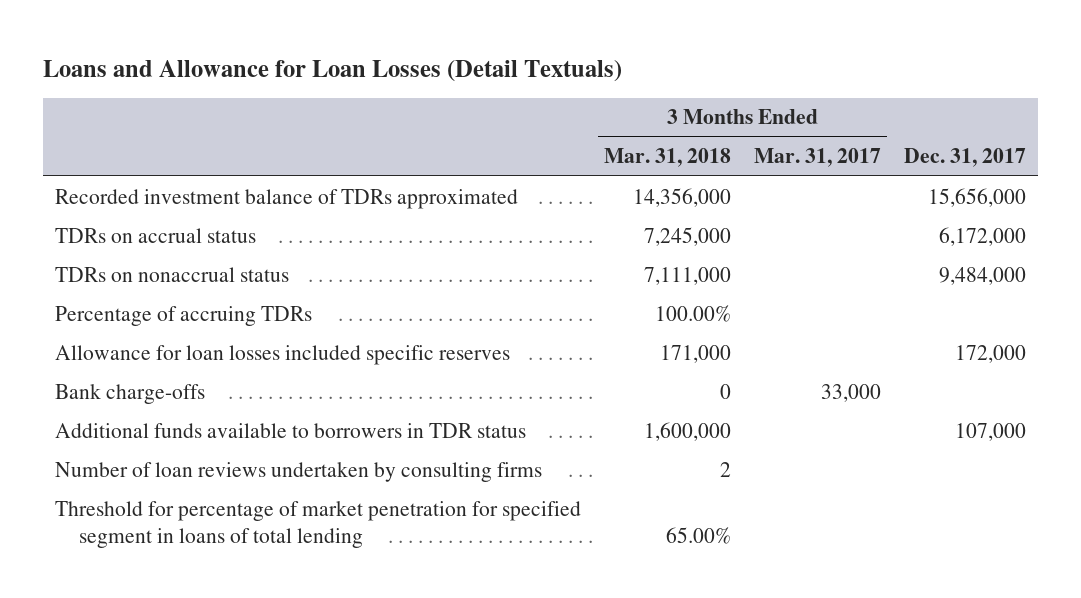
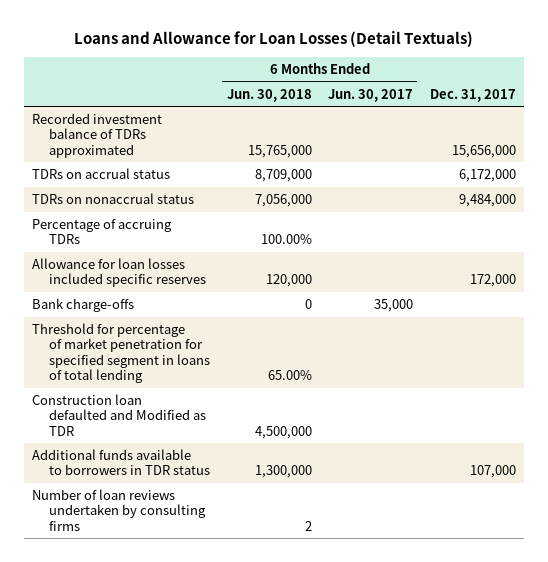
- | 3 Months Ended Mar. 31, 2018 | 3 Months Ended Mar. 31, 2017 | Dec. 31, 2017
+ | 6 Months Ended Jun. 30, 2018 | 6 Months Ended Jun. 30, 2017 | Dec. 31, 2017
moved up: Threshold for percentage of market penetration for specified segment in loans of total lending | 65.00% | |
+ Construction loan defaulted and Modified as TDR | 4,500,000 | |

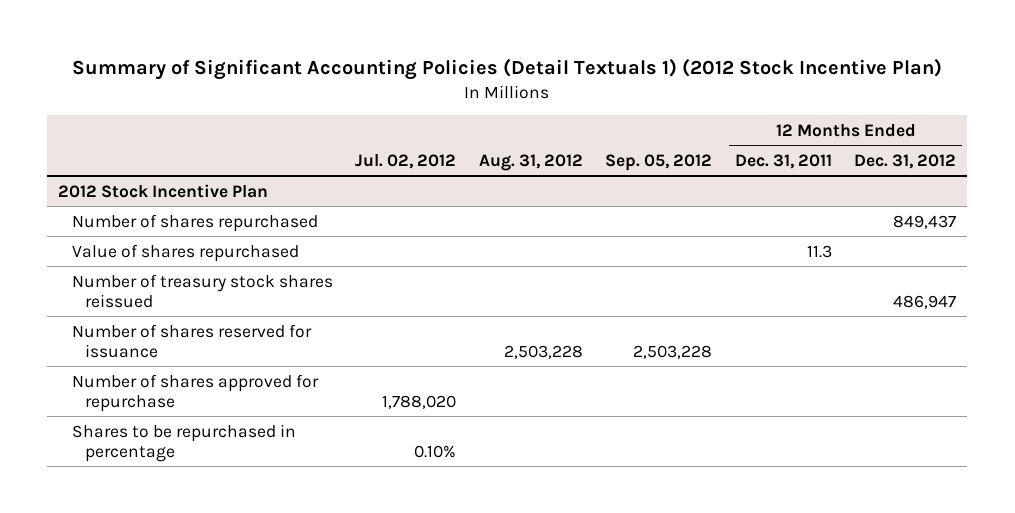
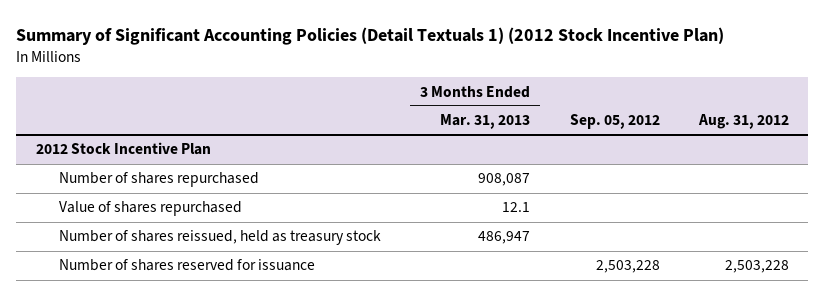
- | Jul. 02, 2012 | Aug. 31, 2012 | Sep. 05, 2012 | 12 Months Ended Dec. 31, 2011 | 12 Months Ended Dec. 31, 2012
+ | 3 Months Ended Mar. 31, 2013 | Sep. 05, 2012 | Aug. 31, 2012
@ 2012 Stock Incentive Plan
- Number of treasury stock shares reissued | | | | | 486,947
+ Number of shares reissued, held as treasury stock | 486,947 | |
- Number of shares approved for repurchase | 1,788,020 | | | |
- Shares to be repurchased in percentage | 0.10% | | | |

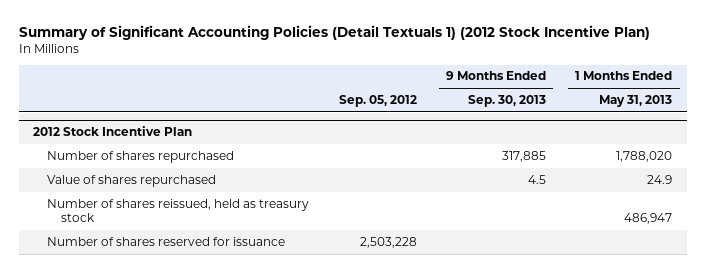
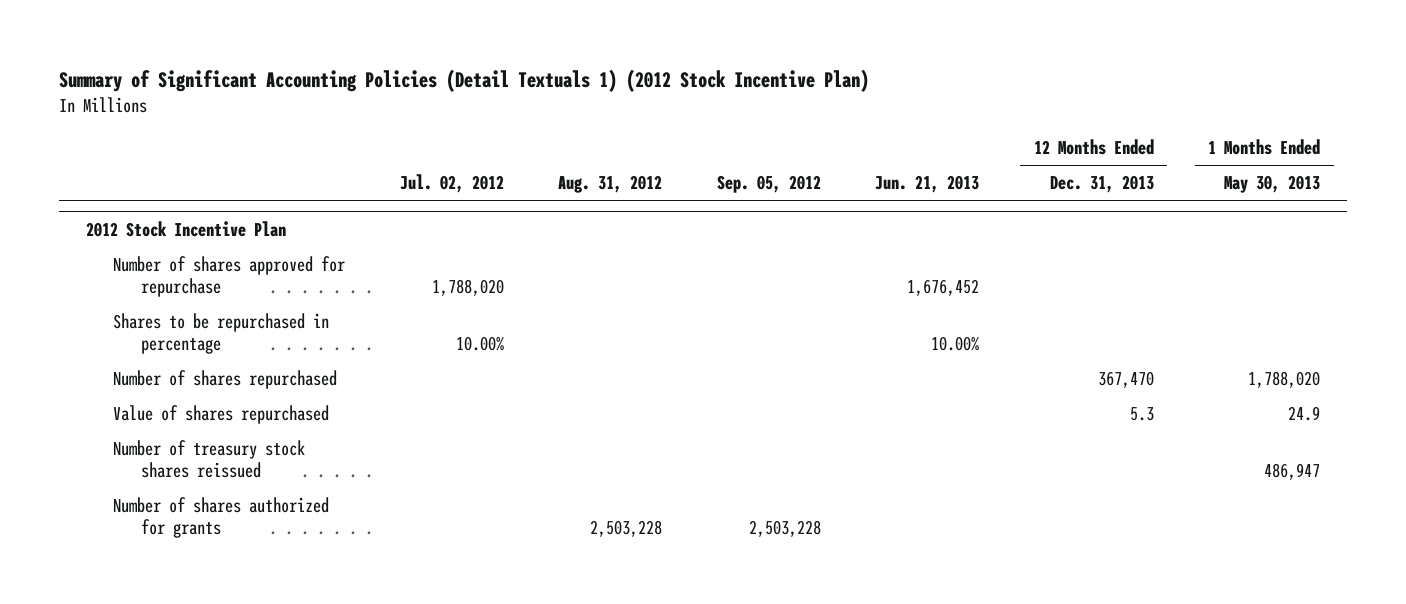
- | Sep. 05, 2012 | 9 Months Ended Sep. 30, 2013 | 1 Months Ended May 31, 2013
+ | Jul. 02, 2012 | Aug. 31, 2012 | Sep. 05, 2012 | Jun. 21, 2013 | 12 Months Ended Dec. 31, 2013 | 1 Months Ended May 30, 2013
@ 2012 Stock Incentive Plan
+ Number of shares approved for repurchase | 1,788,020 | | | 1,676,452 | |
+ Shares to be repurchased in percentage | 10.00% | | | 10.00% | |
- Number of shares reissued, held as treasury stock | | | 486,947
- Number of shares reserved for issuance | 2,503,228 | |
+ Number of treasury stock shares reissued | | | | | | 486,947
+ Number of shares authorized for grants | | 2,503,228 | 2,503,228 | | |

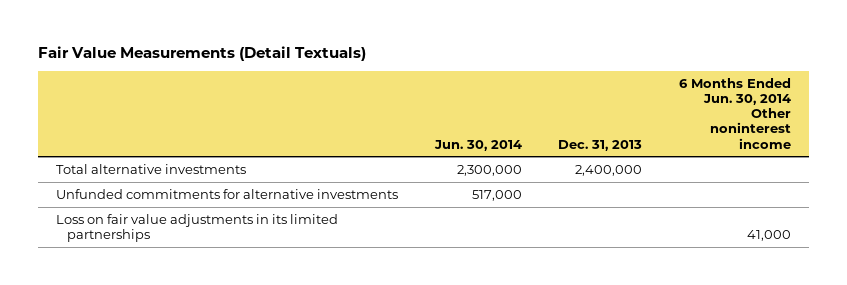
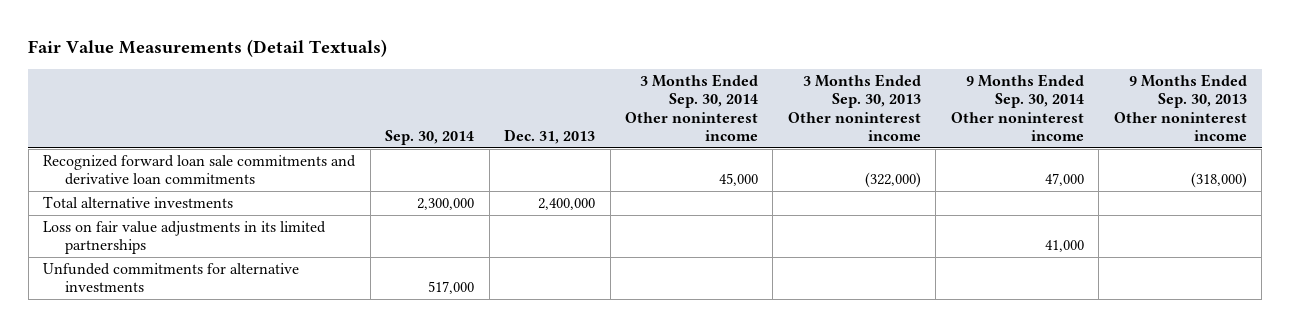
- | Jun. 30, 2014 | Dec. 31, 2013 | 6 Months Ended Jun. 30, 2014 Other noninterest income
+ | Sep. 30, 2014 | Dec. 31, 2013 | 3 Months Ended Sep. 30, 2014 Other noninterest income | 3 Months Ended Sep. 30, 2013 Other noninterest income | 9 Months Ended Sep. 30, 2014 Other noninterest income | 9 Months Ended Sep. 30, 2013 Other noninterest income
+ Recognized forward loan sale commitments and derivative loan commitments | | | 45,000 | (322,000) | 47,000 | (318,000)
moved down: Unfunded commitments for alternative investments | 517,000 | | | | |

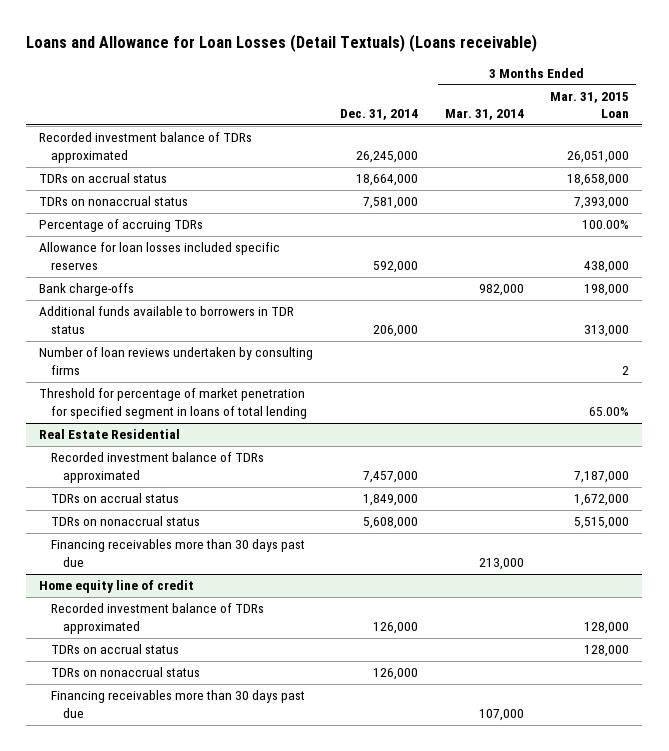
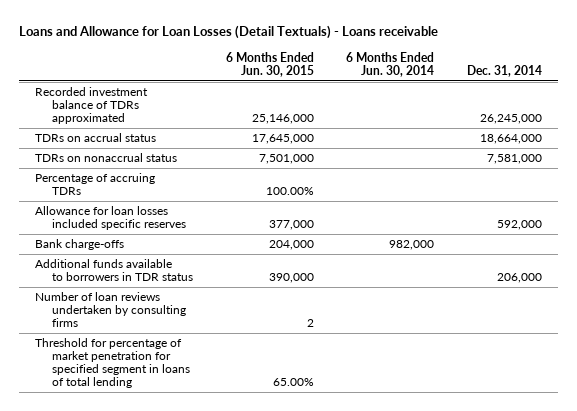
- Loans and Allowance for Loan Losses (Detail Textuals) (Loans receivable)
+ Loans and Allowance for Loan Losses (Detail Textuals) - Loans receivable
- | Dec. 31, 2014 | 3 Months Ended Mar. 31, 2014 | 3 Months Ended Mar. 31, 2015 Loan
+ | 6 Months Ended Jun. 30, 2015 | 6 Months Ended Jun. 30, 2014 | Dec. 31, 2014
- Real Estate Residential
- Recorded investment balance of TDRs approximated | 7,457,000 | | 7,187,000
- TDRs on accrual status | 1,849,000 | | 1,672,000
- TDRs on nonaccrual status | 5,608,000 | | 5,515,000
- Financing receivables more than 30 days past due | | 213,000 |
- Home equity line of credit
- Recorded investment balance of TDRs approximated | 126,000 | | 128,000
- TDRs on accrual status | | | 128,000
- TDRs on nonaccrual status | 126,000 | |
- Financing receivables more than 30 days past due | | 107,000 |

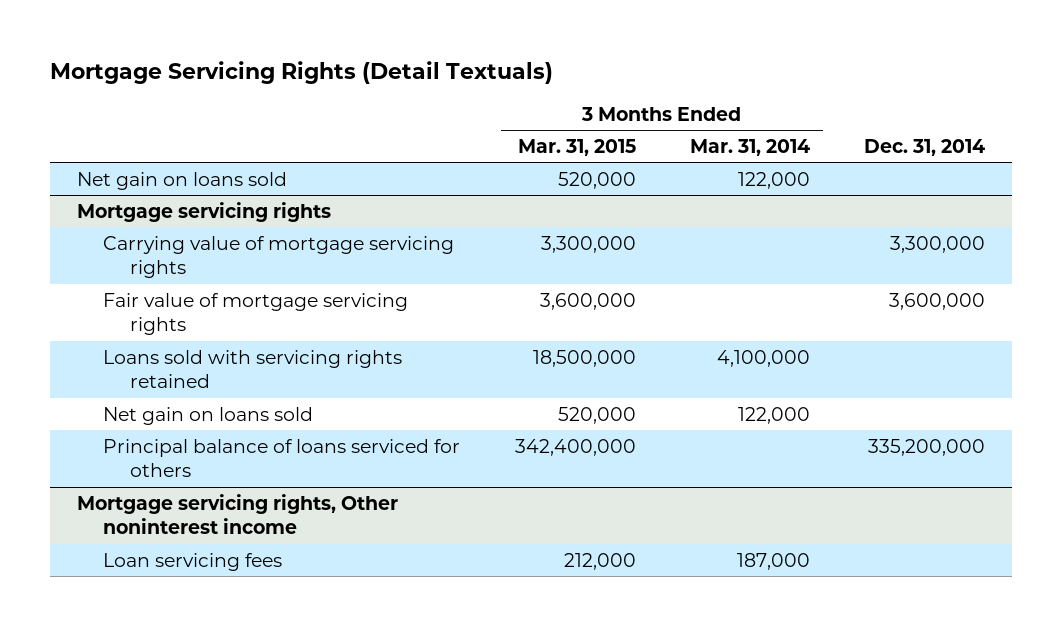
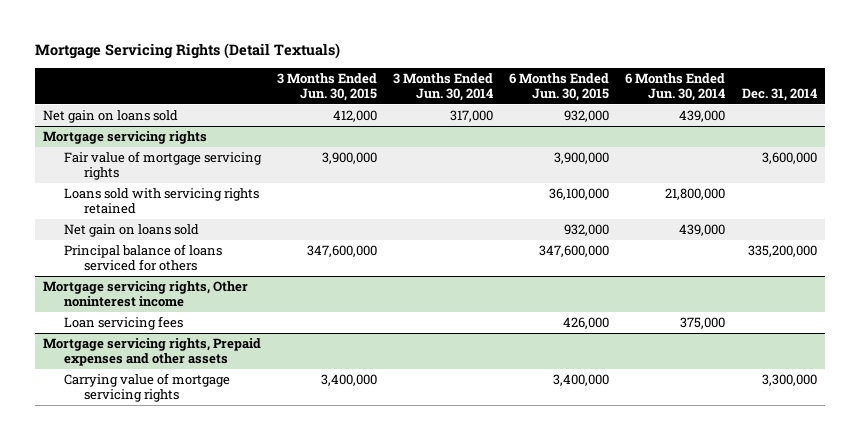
- | 3 Months Ended Mar. 31, 2015 | 3 Months Ended Mar. 31, 2014 | Dec. 31, 2014
+ | 3 Months Ended Jun. 30, 2015 | 3 Months Ended Jun. 30, 2014 | 6 Months Ended Jun. 30, 2015 | 6 Months Ended Jun. 30, 2014 | Dec. 31, 2014
@ Mortgage servicing rights
- Carrying value of mortgage servicing rights | 3,300,000 | | 3,300,000
+ Mortgage servicing rights, Prepaid expenses and other assets
+ Carrying value of mortgage servicing rights | 3,400,000 | | 3,400,000 | | 3,300,000

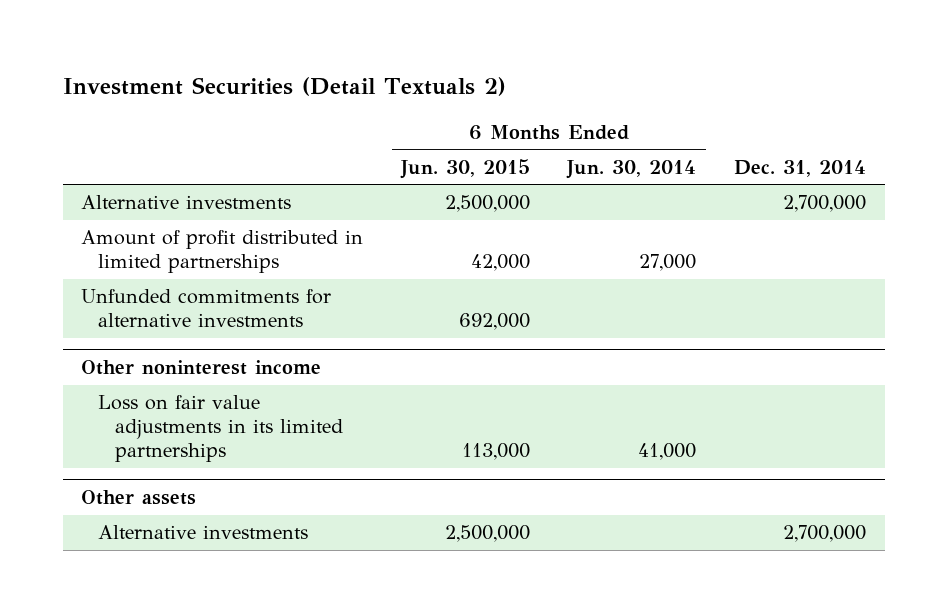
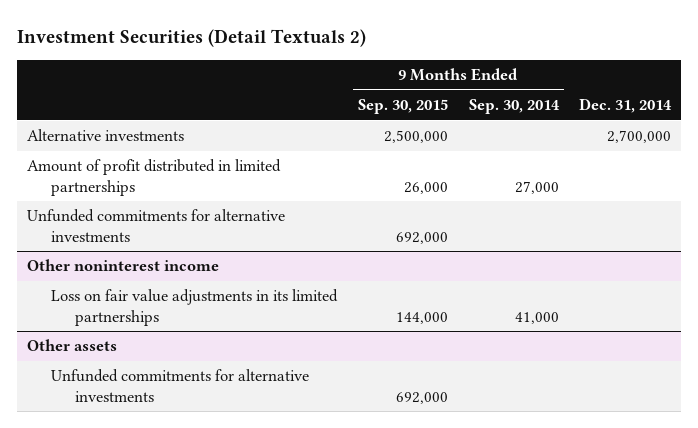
- | 6 Months Ended Jun. 30, 2015 | 6 Months Ended Jun. 30, 2014 | Dec. 31, 2014
+ | 9 Months Ended Sep. 30, 2015 | 9 Months Ended Sep. 30, 2014 | Dec. 31, 2014
@ Other assets
- Alternative investments | 2,500,000 | | 2,700,000
+ Unfunded commitments for alternative investments | 692,000 | |

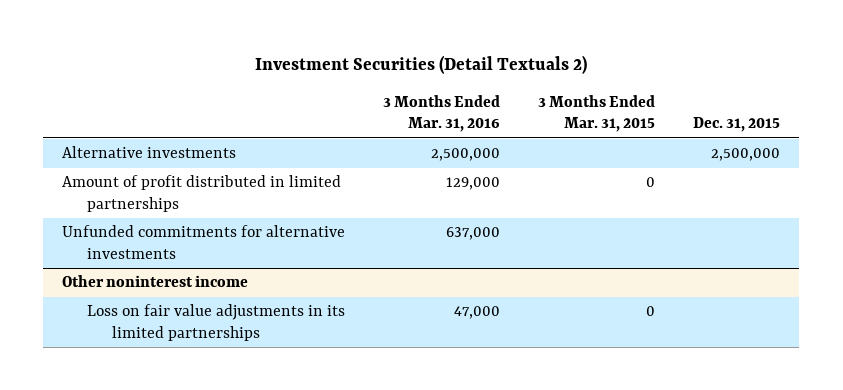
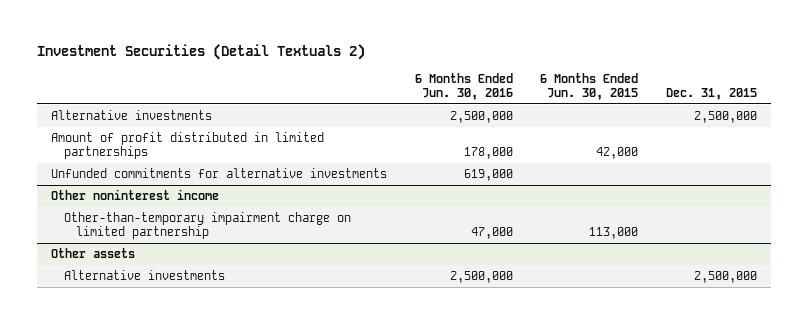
- | 3 Months Ended Mar. 31, 2016 | 3 Months Ended Mar. 31, 2015 | Dec. 31, 2015
+ | 6 Months Ended Jun. 30, 2016 | 6 Months Ended Jun. 30, 2015 | Dec. 31, 2015
@ Other noninterest income
- Loss on fair value adjustments in its limited partnerships | 47,000 | 0 |
+ Other-than-temporary impairment charge on limited partnership | 47,000 | 113,000 |
+ Other assets
+ Alternative investments | 2,500,000 | | 2,500,000

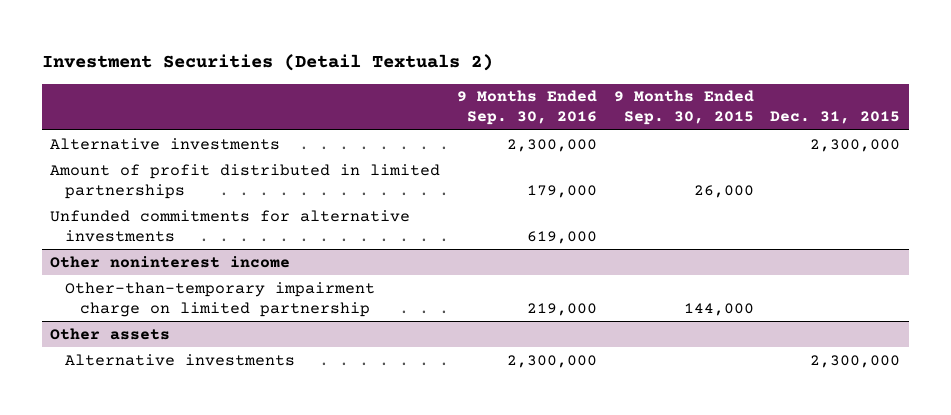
- | 6 Months Ended Jun. 30, 2016 | 6 Months Ended Jun. 30, 2015 | Dec. 31, 2015
+ | 9 Months Ended Sep. 30, 2016 | 9 Months Ended Sep. 30, 2015 | Dec. 31, 2015
- Alternative investments | 2,500,000 | | 2,500,000
+ Alternative investments | 2,300,000 | | 2,300,000
@ Other assets
- Alternative investments | 2,500,000 | | 2,500,000
+ Alternative investments | 2,300,000 | | 2,300,000

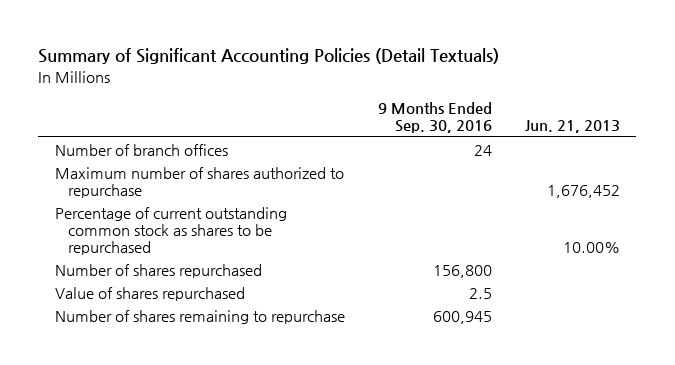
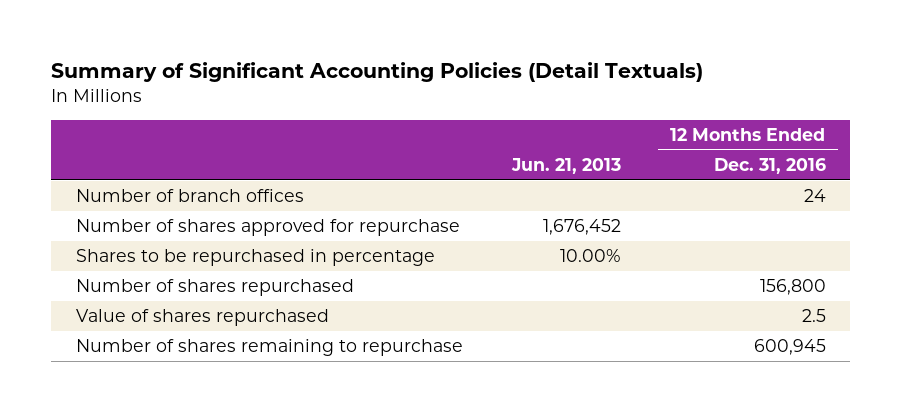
- | 9 Months Ended Sep. 30, 2016 | Jun. 21, 2013
+ | Jun. 21, 2013 | 12 Months Ended Dec. 31, 2016
- Maximum number of shares authorized to repurchase | | 1,676,452
- Percentage of current outstanding common stock as shares to be repurchased | | 10.00%
+ Number of shares approved for repurchase | 1,676,452 |
+ Shares to be repurchased in percentage | 10.00% |

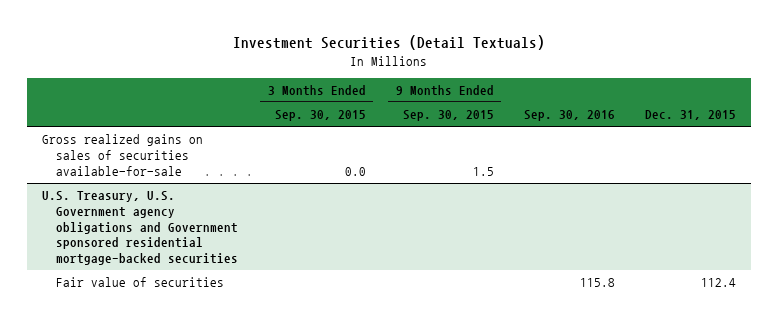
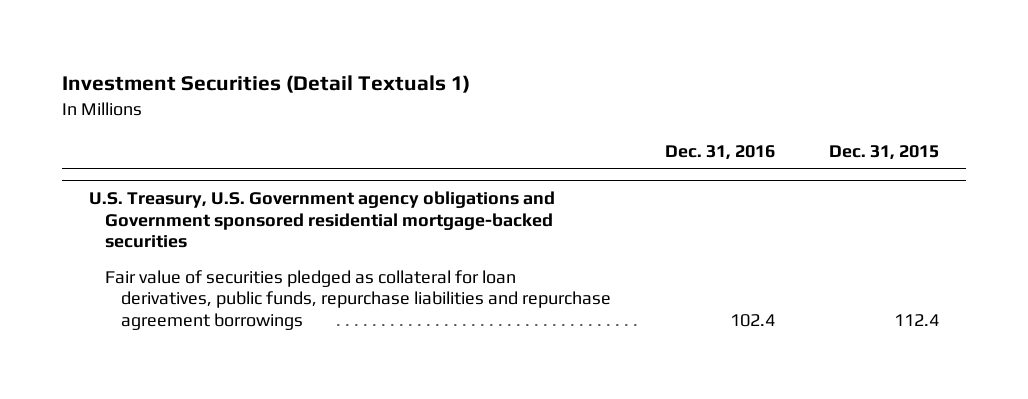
- Investment Securities (Detail Textuals)
+ Investment Securities (Detail Textuals 1)
- | 3 Months Ended Sep. 30, 2015 | 9 Months Ended Sep. 30, 2015 | Sep. 30, 2016 | Dec. 31, 2015
+ | Dec. 31, 2016 | Dec. 31, 2015
- Gross realized gains on sales of securities available-for-sale | 0.0 | 1.5 | |
@ U.S. Treasury, U.S. Government agency obligations and Government sponsored residential mortgage-backed securities
- Fair value of securities | | | 115.8 | 112.4
+ Fair value of securities pledged as collateral for loan derivatives, public funds, repurchase liabilities and repurchase agreement borrowings | 102.4 | 112.4

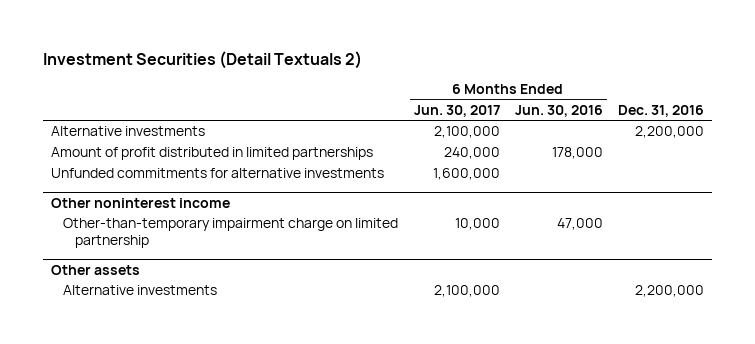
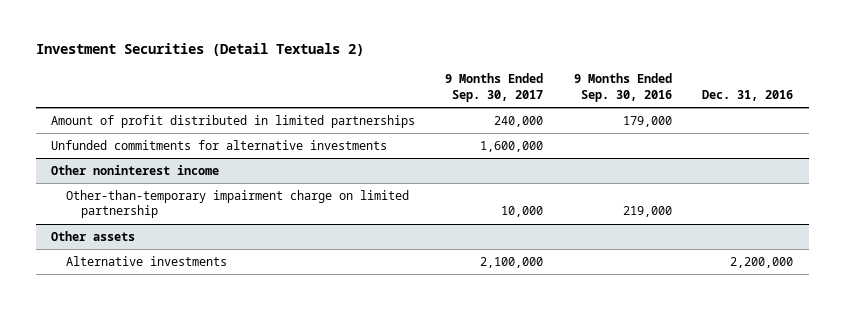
- | 6 Months Ended Jun. 30, 2017 | 6 Months Ended Jun. 30, 2016 | Dec. 31, 2016
+ | 9 Months Ended Sep. 30, 2017 | 9 Months Ended Sep. 30, 2016 | Dec. 31, 2016
- Alternative investments | 2,100,000 | | 2,200,000

